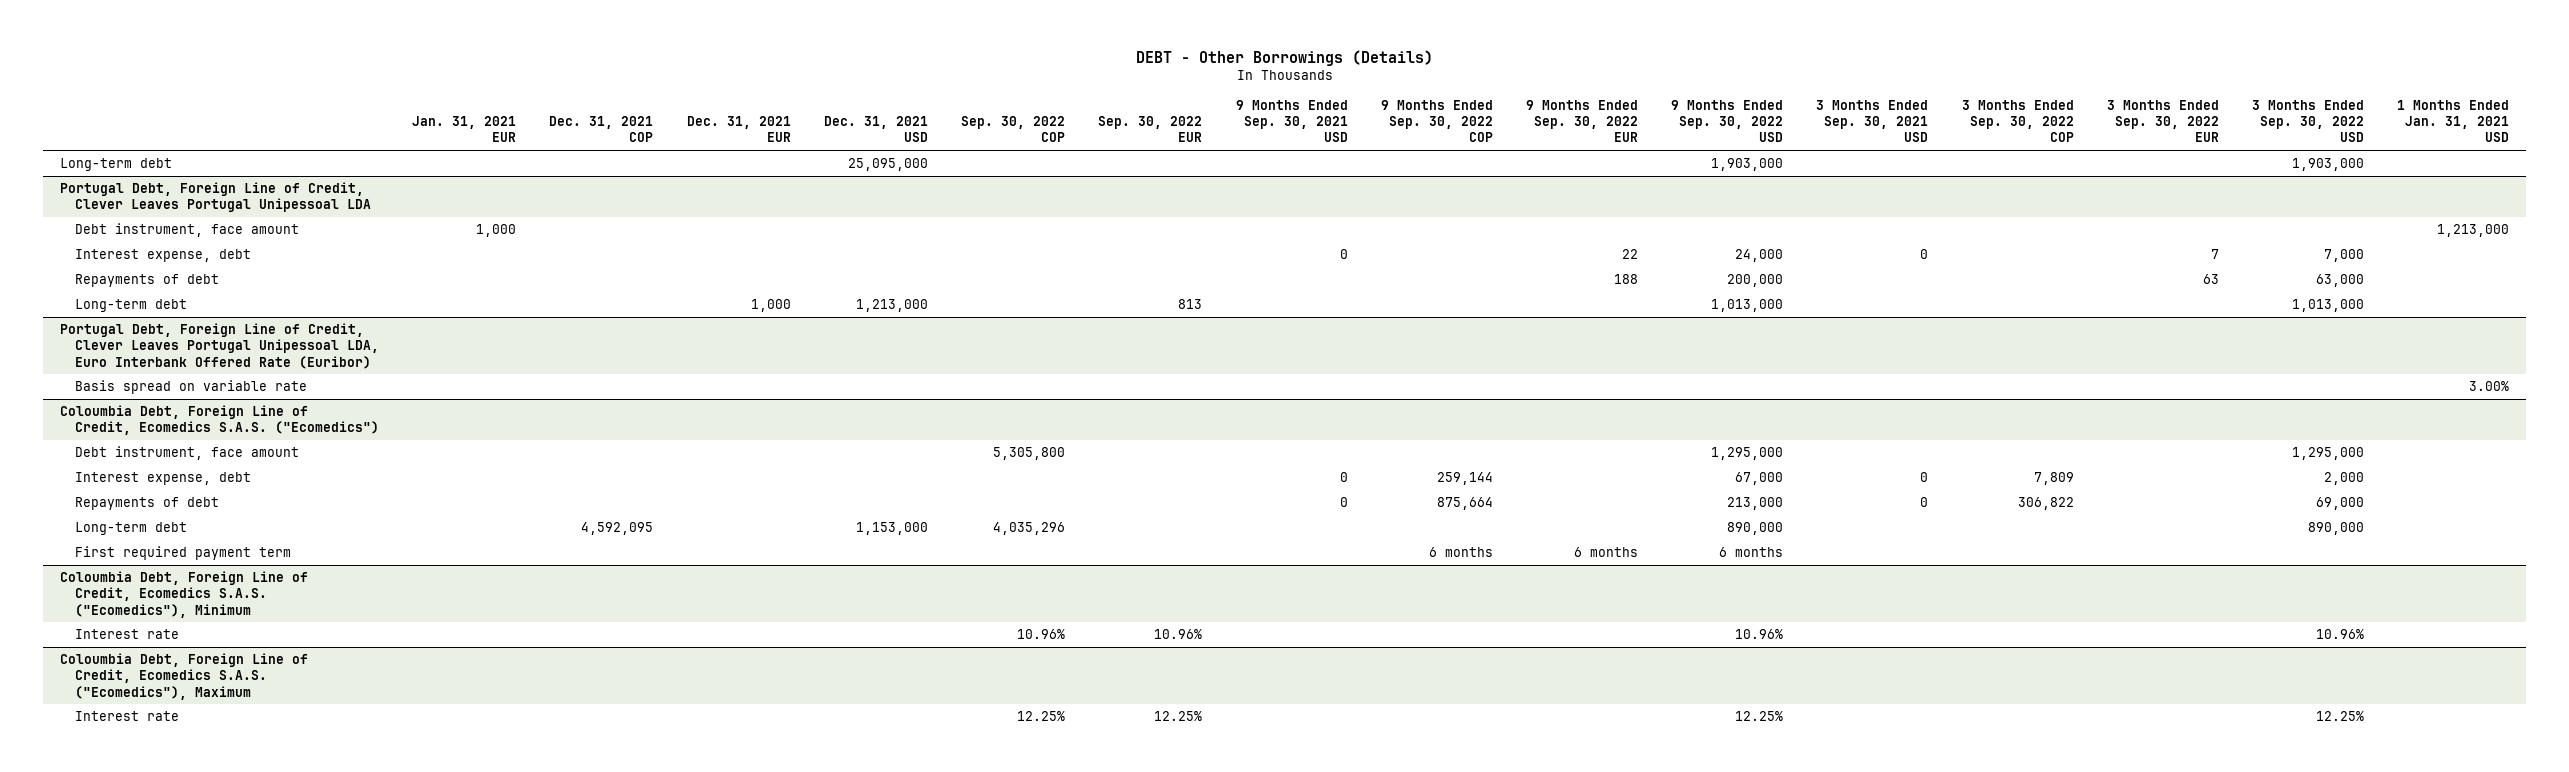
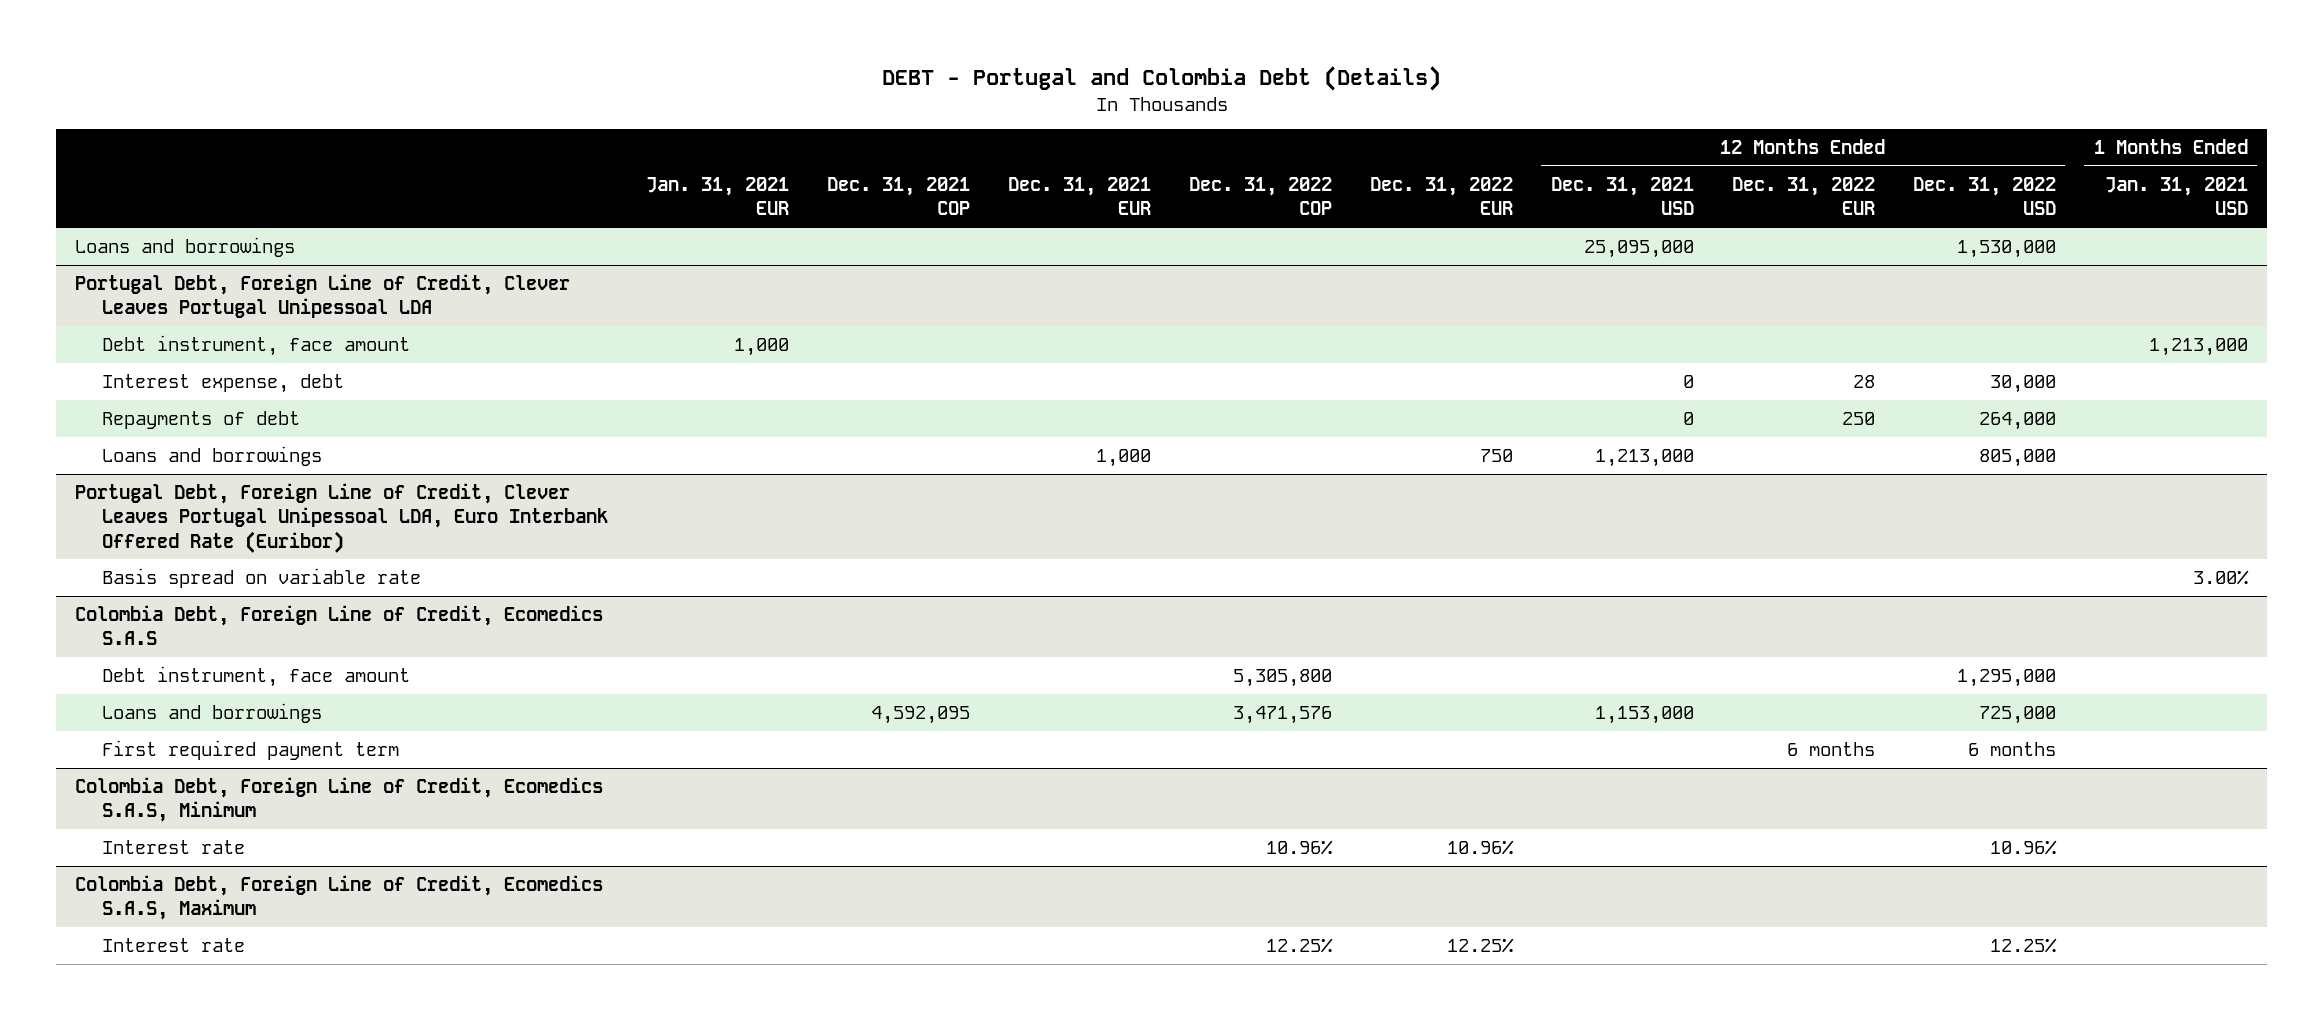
- DEBT - Other Borrowings (Details)
+ DEBT - Portugal and Colombia Debt (Details)
- | Jan. 31, 2021 EUR | Dec. 31, 2021 COP | Dec. 31, 2021 EUR | Dec. 31, 2021 USD | Sep. 30, 2022 COP | Sep. 30, 2022 EUR | 9 Months Ended Sep. 30, 2021 USD | 9 Months Ended Sep. 30, 2022 COP | 9 Months Ended Sep. 30, 2022 EUR | 9 Months Ended Sep. 30, 2022 USD | 3 Months Ended Sep. 30, 2021 USD | 3 Months Ended Sep. 30, 2022 COP | 3 Months Ended Sep. 30, 2022 EUR | 3 Months Ended Sep. 30, 2022 USD | 1 Months Ended Jan. 31, 2021 USD
+ | Jan. 31, 2021 EUR | Dec. 31, 2021 COP | Dec. 31, 2021 EUR | Dec. 31, 2022 COP | Dec. 31, 2022 EUR | 12 Months Ended Dec. 31, 2021 USD | 12 Months Ended Dec. 31, 2022 EUR | 12 Months Ended Dec. 31, 2022 USD | 1 Months Ended Jan. 31, 2021 USD
- Long-term debt | | | | 25,095,000 | | | | | | 1,903,000 | | | | 1,903,000 |
+ Loans and borrowings | | | | | | 25,095,000 | | 1,530,000 |
@ Portugal Debt, Foreign Line of Credit, Clever Leaves Portugal Unipessoal LDA
- Long-term debt | | | 1,000 | 1,213,000 | | 813 | | | | 1,013,000 | | | | 1,013,000 |
+ Loans and borrowings | | | 1,000 | | 750 | 1,213,000 | | 805,000 |
- Coloumbia Debt, Foreign Line of Credit, Ecomedics S.A.S. ("Ecomedics")
+ Colombia Debt, Foreign Line of Credit, Ecomedics S.A.S
- Interest expense, debt | | | | | | | 0 | 259,144 | | 67,000 | 0 | 7,809 | | 2,000 |
- Repayments of debt | | | | | | | 0 | 875,664 | | 213,000 | 0 | 306,822 | | 69,000 |
- Long-term debt | | 4,592,095 | | 1,153,000 | 4,035,296 | | | | | 890,000 | | | | 890,000 |
+ Loans and borrowings | | 4,592,095 | | 3,471,576 | | 1,153,000 | | 725,000 |
- Coloumbia Debt, Foreign Line of Credit, Ecomedics S.A.S. ("Ecomedics"), Minimum
+ Colombia Debt, Foreign Line of Credit, Ecomedics S.A.S, Minimum
- Coloumbia Debt, Foreign Line of Credit, Ecomedics S.A.S. ("Ecomedics"), Maximum
+ Colombia Debt, Foreign Line of Credit, Ecomedics S.A.S, Maximum

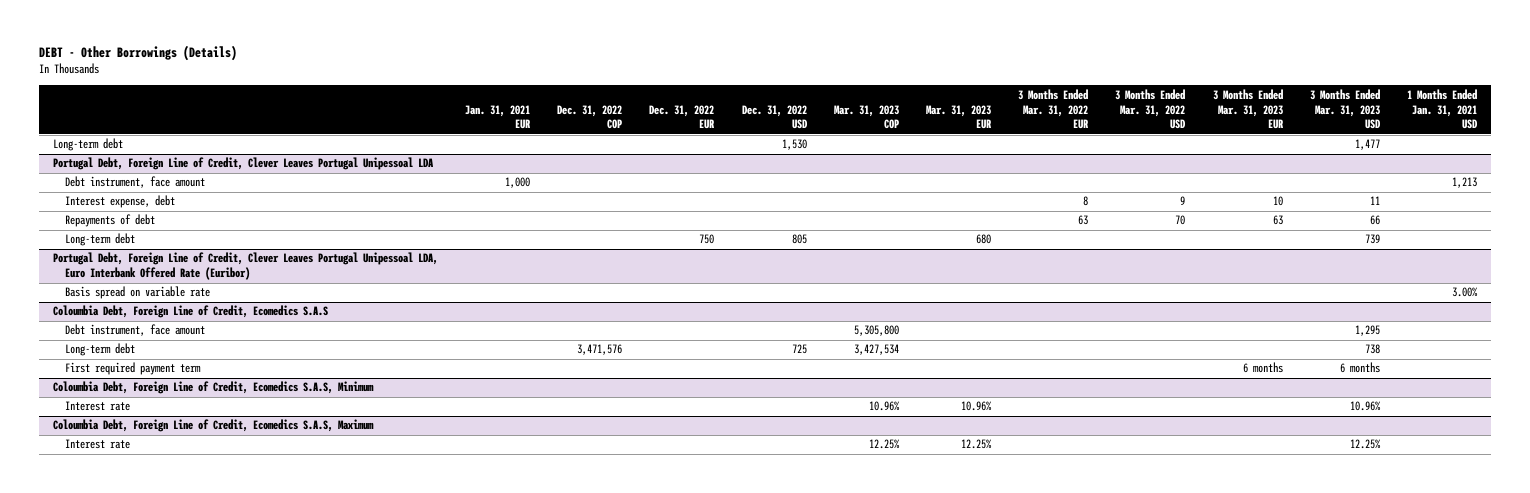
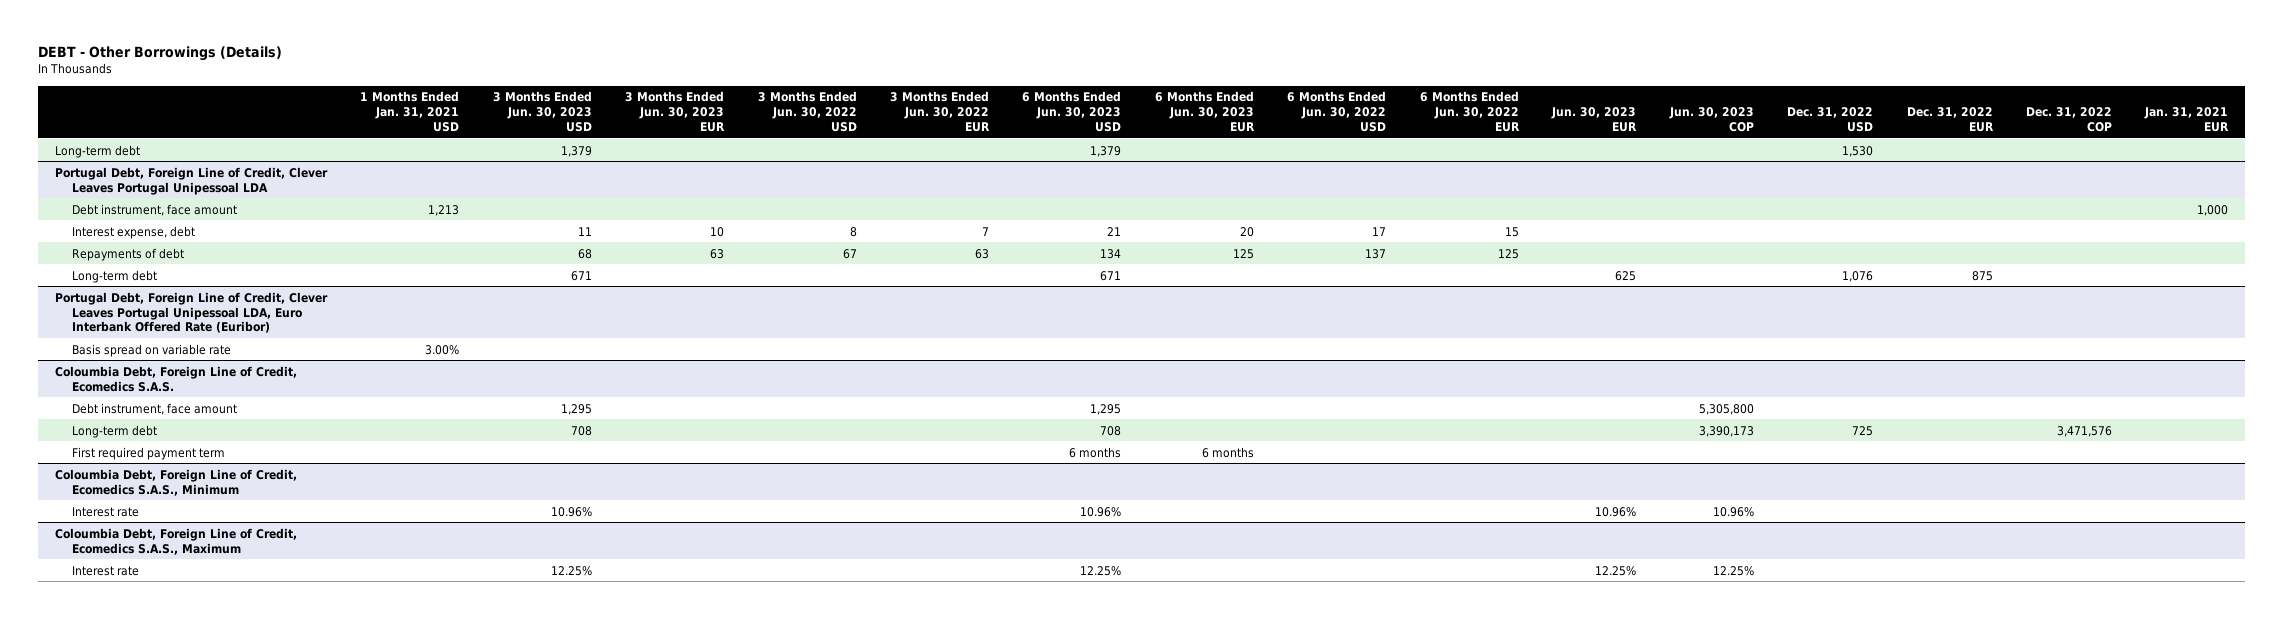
- | Jan. 31, 2021 EUR | Dec. 31, 2022 COP | Dec. 31, 2022 EUR | Dec. 31, 2022 USD | Mar. 31, 2023 COP | Mar. 31, 2023 EUR | 3 Months Ended Mar. 31, 2022 EUR | 3 Months Ended Mar. 31, 2022 USD | 3 Months Ended Mar. 31, 2023 EUR | 3 Months Ended Mar. 31, 2023 USD | 1 Months Ended Jan. 31, 2021 USD
+ | 1 Months Ended Jan. 31, 2021 USD | 3 Months Ended Jun. 30, 2023 USD | 3 Months Ended Jun. 30, 2023 EUR | 3 Months Ended Jun. 30, 2022 USD | 3 Months Ended Jun. 30, 2022 EUR | 6 Months Ended Jun. 30, 2023 USD | 6 Months Ended Jun. 30, 2023 EUR | 6 Months Ended Jun. 30, 2022 USD | 6 Months Ended Jun. 30, 2022 EUR | Jun. 30, 2023 EUR | Jun. 30, 2023 COP | Dec. 31, 2022 USD | Dec. 31, 2022 EUR | Dec. 31, 2022 COP | Jan. 31, 2021 EUR
@ Portugal Debt, Foreign Line of Credit, Clever Leaves Portugal Unipessoal LDA
- Long-term debt | | | 750 | 805 | | 680 | | | | 739 |
+ Long-term debt | | 671 | | | | 671 | | | | 625 | | 1,076 | 875 | |
- Coloumbia Debt, Foreign Line of Credit, Ecomedics S.A.S
+ Coloumbia Debt, Foreign Line of Credit, Ecomedics S.A.S.
- Coloumbia Debt, Foreign Line of Credit, Ecomedics S.A.S, Minimum
+ Coloumbia Debt, Foreign Line of Credit, Ecomedics S.A.S., Minimum
- Coloumbia Debt, Foreign Line of Credit, Ecomedics S.A.S, Maximum
+ Coloumbia Debt, Foreign Line of Credit, Ecomedics S.A.S., Maximum

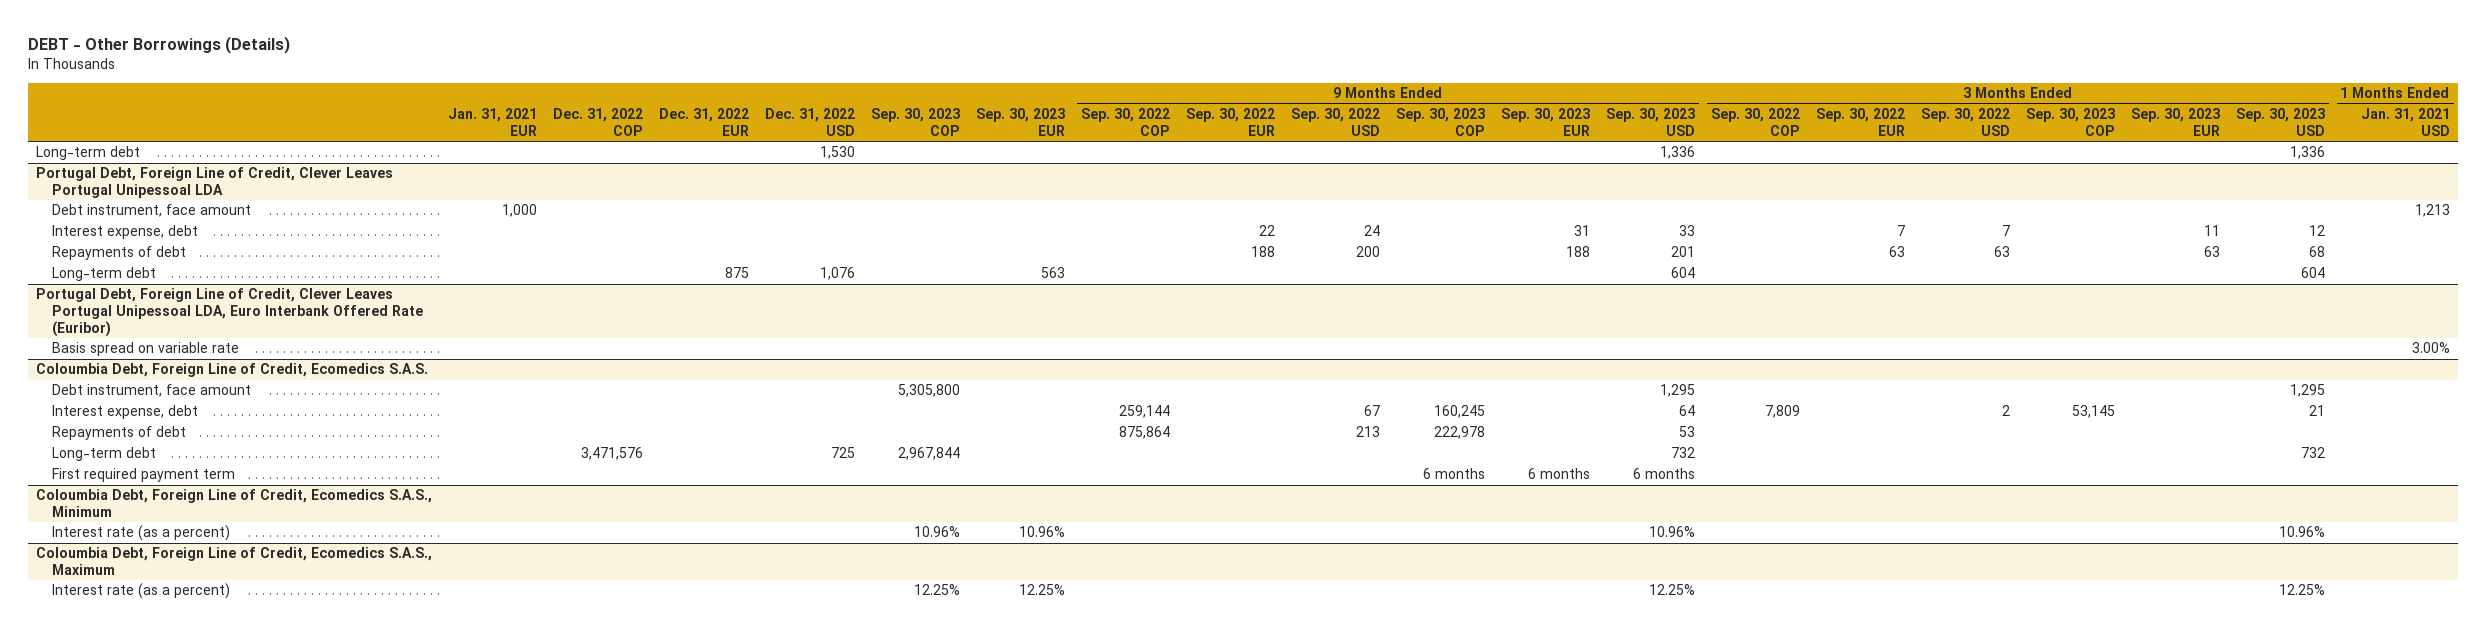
- | 1 Months Ended Jan. 31, 2021 USD | 3 Months Ended Jun. 30, 2023 USD | 3 Months Ended Jun. 30, 2023 EUR | 3 Months Ended Jun. 30, 2022 USD | 3 Months Ended Jun. 30, 2022 EUR | 6 Months Ended Jun. 30, 2023 USD | 6 Months Ended Jun. 30, 2023 EUR | 6 Months Ended Jun. 30, 2022 USD | 6 Months Ended Jun. 30, 2022 EUR | Jun. 30, 2023 EUR | Jun. 30, 2023 COP | Dec. 31, 2022 USD | Dec. 31, 2022 EUR | Dec. 31, 2022 COP | Jan. 31, 2021 EUR
+ | Jan. 31, 2021 EUR | Dec. 31, 2022 COP | Dec. 31, 2022 EUR | Dec. 31, 2022 USD | Sep. 30, 2023 COP | Sep. 30, 2023 EUR | 9 Months Ended Sep. 30, 2022 COP | 9 Months Ended Sep. 30, 2022 EUR | 9 Months Ended Sep. 30, 2022 USD | 9 Months Ended Sep. 30, 2023 COP | 9 Months Ended Sep. 30, 2023 EUR | 9 Months Ended Sep. 30, 2023 USD | 3 Months Ended Sep. 30, 2022 COP | 3 Months Ended Sep. 30, 2022 EUR | 3 Months Ended Sep. 30, 2022 USD | 3 Months Ended Sep. 30, 2023 COP | 3 Months Ended Sep. 30, 2023 EUR | 3 Months Ended Sep. 30, 2023 USD | 1 Months Ended Jan. 31, 2021 USD
@ Coloumbia Debt, Foreign Line of Credit, Ecomedics S.A.S.
+ Interest expense, debt | | | | | | | 259,144 | | 67 | 160,245 | | 64 | 7,809 | | 2 | 53,145 | | 21 |
+ Repayments of debt | | | | | | | 875,864 | | 213 | 222,978 | | 53 | | | | | | |
@ Coloumbia Debt, Foreign Line of Credit, Ecomedics S.A.S., Minimum
- Interest rate | | 10.96% | | | | 10.96% | | | | 10.96% | 10.96% | | | |
+ Interest rate (as a percent) | | | | | 10.96% | 10.96% | | | | | | 10.96% | | | | | | 10.96% |
@ Coloumbia Debt, Foreign Line of Credit, Ecomedics S.A.S., Maximum
- Interest rate | | 12.25% | | | | 12.25% | | | | 12.25% | 12.25% | | | |
+ Interest rate (as a percent) | | | | | 12.25% | 12.25% | | | | | | 12.25% | | | | | | 12.25% |

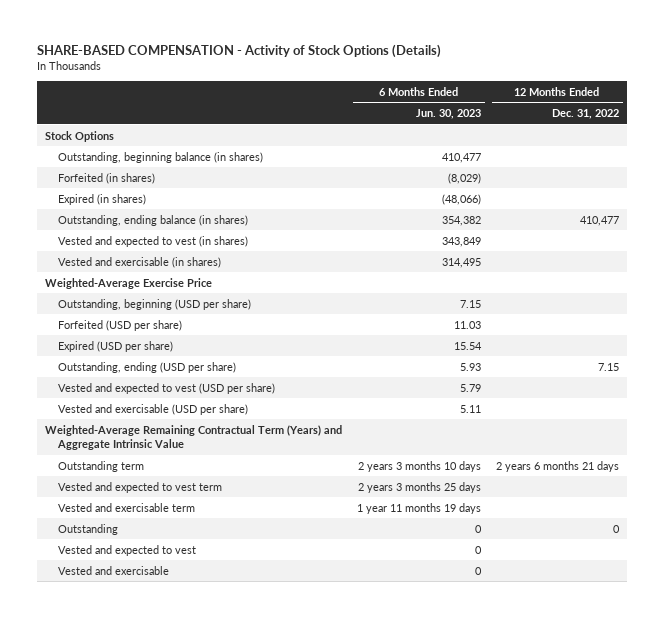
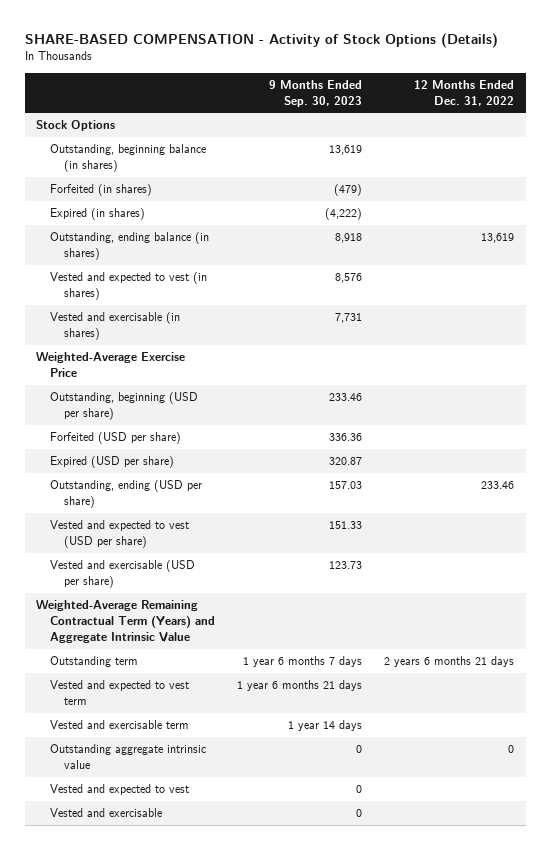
- | 6 Months Ended Jun. 30, 2023 | 12 Months Ended Dec. 31, 2022
+ | 9 Months Ended Sep. 30, 2023 | 12 Months Ended Dec. 31, 2022
- Outstanding, ending balance (in shares) | 354,382 | 410,477
+ Outstanding, ending balance (in shares) | 8,918 | 13,619
- Outstanding, ending (USD per share) | 5.93 | 7.15
+ Outstanding, ending (USD per share) | 157.03 | 233.46
- Outstanding | 0 | 0
+ Outstanding aggregate intrinsic value | 0 | 0

